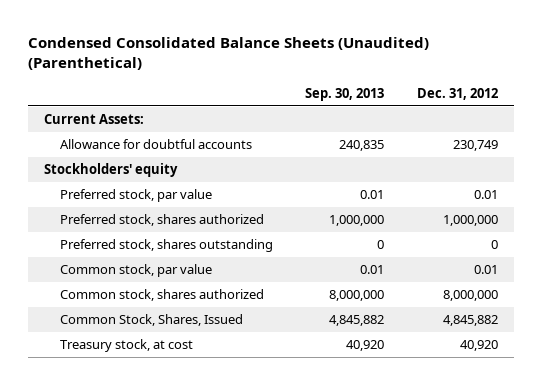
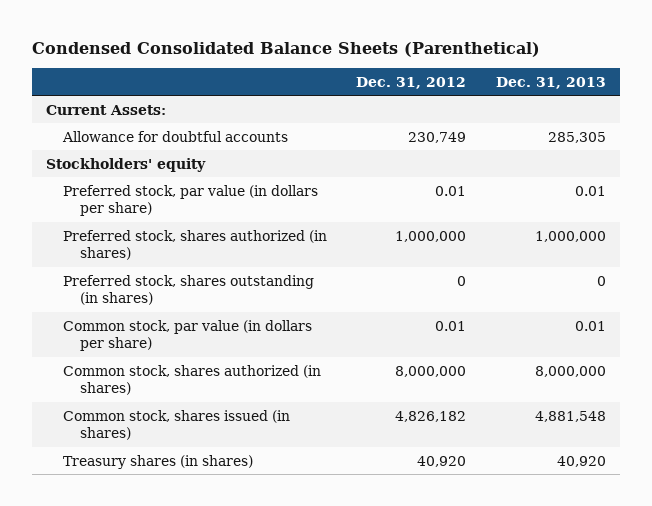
- Condensed Consolidated Balance Sheets (Unaudited) (Parenthetical)
+ Condensed Consolidated Balance Sheets (Parenthetical)
- | Sep. 30, 2013 | Dec. 31, 2012
+ | Dec. 31, 2012 | Dec. 31, 2013
- Preferred stock, par value | 0.01 | 0.01
- Preferred stock, shares authorized | 1,000,000 | 1,000,000
- Preferred stock, shares outstanding | 0 | 0
- Common stock, par value | 0.01 | 0.01
- Common stock, shares authorized | 8,000,000 | 8,000,000
- Common Stock, Shares, Issued | 4,845,882 | 4,845,882
- Treasury stock, at cost | 40,920 | 40,920
+ Preferred stock, par value (in dollars per share) | 0.01 | 0.01
+ Preferred stock, shares authorized (in shares) | 1,000,000 | 1,000,000
+ Preferred stock, shares outstanding (in shares) | 0 | 0
+ Common stock, par value (in dollars per share) | 0.01 | 0.01
+ Common stock, shares authorized (in shares) | 8,000,000 | 8,000,000
+ Common stock, shares issued (in shares) | 4,826,182 | 4,881,548
+ Treasury shares (in shares) | 40,920 | 40,920

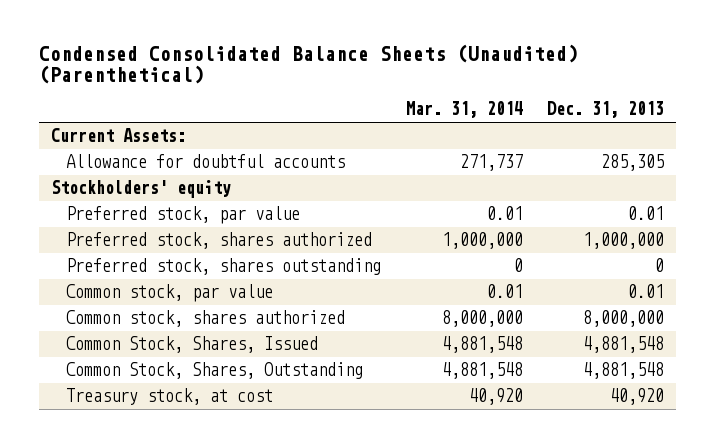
- Condensed Consolidated Balance Sheets (Parenthetical)
+ Condensed Consolidated Balance Sheets (Unaudited) (Parenthetical)
- | Dec. 31, 2012 | Dec. 31, 2013
+ | Mar. 31, 2014 | Dec. 31, 2013
- Preferred stock, par value (in dollars per share) | 0.01 | 0.01
- Preferred stock, shares authorized (in shares) | 1,000,000 | 1,000,000
- Preferred stock, shares outstanding (in shares) | 0 | 0
- Common stock, par value (in dollars per share) | 0.01 | 0.01
- Common stock, shares authorized (in shares) | 8,000,000 | 8,000,000
- Common stock, shares issued (in shares) | 4,826,182 | 4,881,548
- Treasury shares (in shares) | 40,920 | 40,920
+ Preferred stock, par value | 0.01 | 0.01
+ Preferred stock, shares authorized | 1,000,000 | 1,000,000
+ Preferred stock, shares outstanding | 0 | 0
+ Common stock, par value | 0.01 | 0.01
+ Common stock, shares authorized | 8,000,000 | 8,000,000
+ Common Stock, Shares, Issued | 4,881,548 | 4,881,548
+ Common Stock, Shares, Outstanding | 4,881,548 | 4,881,548
+ Treasury stock, at cost | 40,920 | 40,920

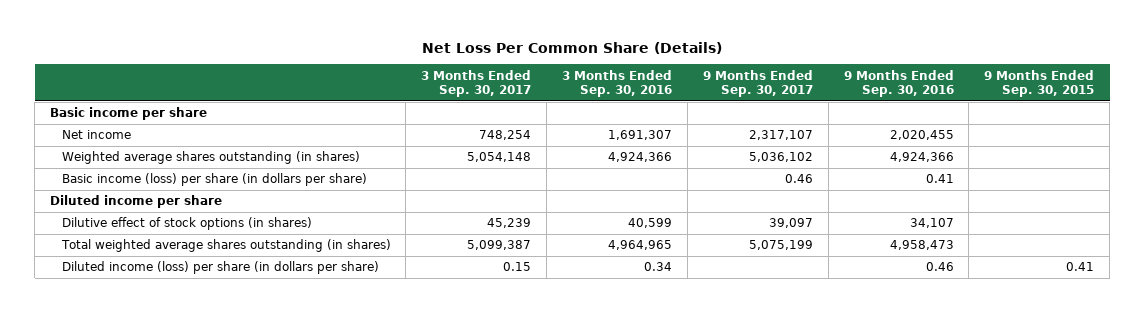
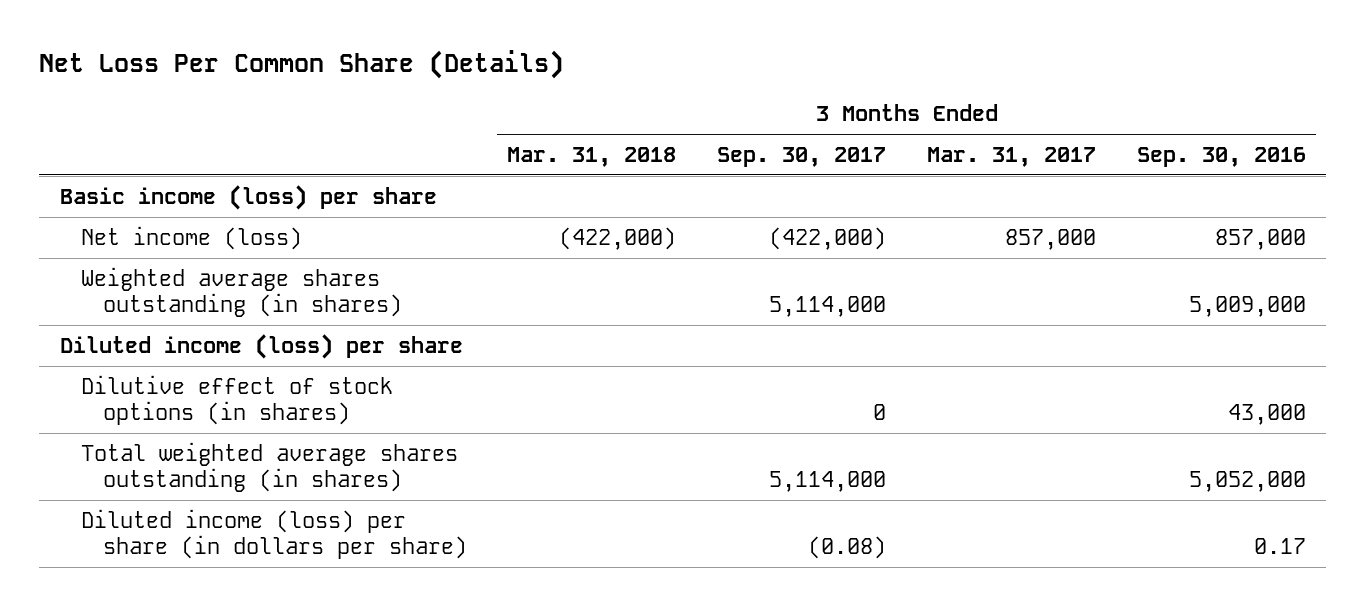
- | 3 Months Ended Sep. 30, 2017 | 3 Months Ended Sep. 30, 2016 | 9 Months Ended Sep. 30, 2017 | 9 Months Ended Sep. 30, 2016 | 9 Months Ended Sep. 30, 2015
+ | 3 Months Ended Mar. 31, 2018 | 3 Months Ended Sep. 30, 2017 | 3 Months Ended Mar. 31, 2017 | 3 Months Ended Sep. 30, 2016
- Basic income per share
- Net income | 748,254 | 1,691,307 | 2,317,107 | 2,020,455 |
- Weighted average shares outstanding (in shares) | 5,054,148 | 4,924,366 | 5,036,102 | 4,924,366 |
- Basic income (loss) per share (in dollars per share) | | | 0.46 | 0.41 |
- Diluted income per share
- Dilutive effect of stock options (in shares) | 45,239 | 40,599 | 39,097 | 34,107 |
- Total weighted average shares outstanding (in shares) | 5,099,387 | 4,964,965 | 5,075,199 | 4,958,473 |
- Diluted income (loss) per share (in dollars per share) | 0.15 | 0.34 | | 0.46 | 0.41
+ Basic income (loss) per share
+ Net income (loss) | (422,000) | (422,000) | 857,000 | 857,000
+ Weighted average shares outstanding (in shares) | | 5,114,000 | | 5,009,000
+ Diluted income (loss) per share
+ Dilutive effect of stock options (in shares) | | 0 | | 43,000
+ Total weighted average shares outstanding (in shares) | | 5,114,000 | | 5,052,000
+ Diluted income (loss) per share (in dollars per share) | | (0.08) | | 0.17

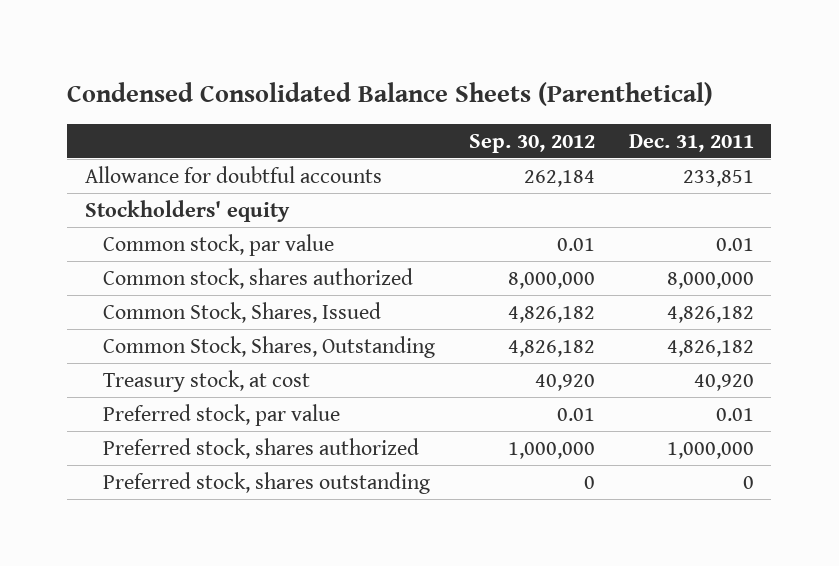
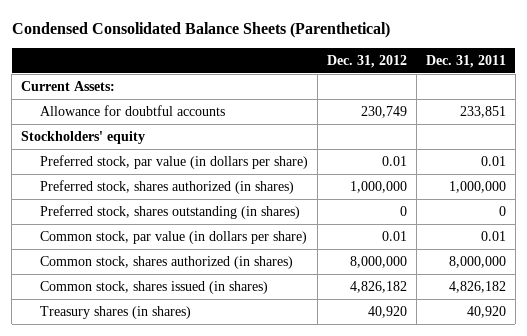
- | Sep. 30, 2012 | Dec. 31, 2011
+ | Dec. 31, 2012 | Dec. 31, 2011
+ Current Assets:
- Common stock, par value | 0.01 | 0.01
- Common stock, shares authorized | 8,000,000 | 8,000,000
- Common Stock, Shares, Issued | 4,826,182 | 4,826,182
- Common Stock, Shares, Outstanding | 4,826,182 | 4,826,182
- Treasury stock, at cost | 40,920 | 40,920
- Preferred stock, par value | 0.01 | 0.01
- Preferred stock, shares authorized | 1,000,000 | 1,000,000
- Preferred stock, shares outstanding | 0 | 0
+ Preferred stock, par value (in dollars per share) | 0.01 | 0.01
+ Preferred stock, shares authorized (in shares) | 1,000,000 | 1,000,000
+ Preferred stock, shares outstanding (in shares) | 0 | 0
+ Common stock, par value (in dollars per share) | 0.01 | 0.01
+ Common stock, shares authorized (in shares) | 8,000,000 | 8,000,000
+ Common stock, shares issued (in shares) | 4,826,182 | 4,826,182
+ Treasury shares (in shares) | 40,920 | 40,920

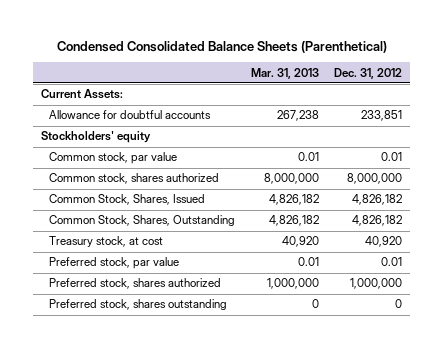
- | Dec. 31, 2012 | Dec. 31, 2011
+ | Mar. 31, 2013 | Dec. 31, 2012
- Allowance for doubtful accounts | 230,749 | 233,851
+ Allowance for doubtful accounts | 267,238 | 233,851
- Preferred stock, par value (in dollars per share) | 0.01 | 0.01
- Preferred stock, shares authorized (in shares) | 1,000,000 | 1,000,000
- Preferred stock, shares outstanding (in shares) | 0 | 0
- Common stock, par value (in dollars per share) | 0.01 | 0.01
- Common stock, shares authorized (in shares) | 8,000,000 | 8,000,000
- Common stock, shares issued (in shares) | 4,826,182 | 4,826,182
- Treasury shares (in shares) | 40,920 | 40,920
+ Common stock, par value | 0.01 | 0.01
+ Common stock, shares authorized | 8,000,000 | 8,000,000
+ Common Stock, Shares, Issued | 4,826,182 | 4,826,182
+ Common Stock, Shares, Outstanding | 4,826,182 | 4,826,182
+ Treasury stock, at cost | 40,920 | 40,920
+ Preferred stock, par value | 0.01 | 0.01
+ Preferred stock, shares authorized | 1,000,000 | 1,000,000
+ Preferred stock, shares outstanding | 0 | 0

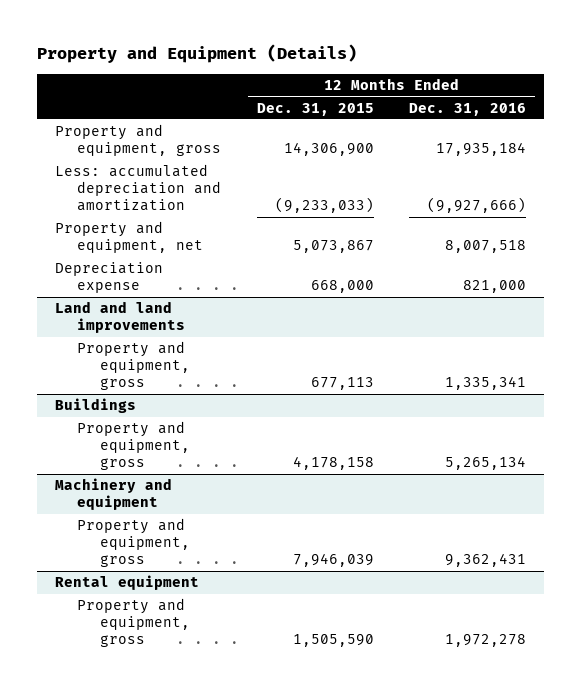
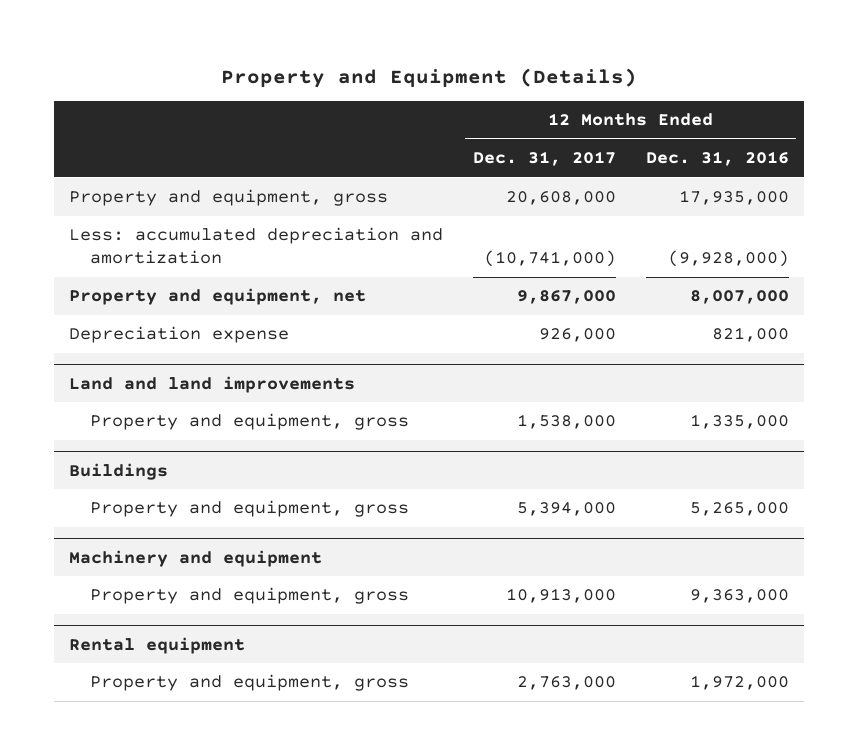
- | 12 Months Ended Dec. 31, 2015 | 12 Months Ended Dec. 31, 2016
+ | 12 Months Ended Dec. 31, 2017 | 12 Months Ended Dec. 31, 2016
- Property and equipment, gross | 14,306,900 | 17,935,184
- Less: accumulated depreciation and amortization | (9,233,033) | (9,927,666)
- Property and equipment, net | 5,073,867 | 8,007,518
+ Property and equipment, gross | 20,608,000 | 17,935,000
+ Less: accumulated depreciation and amortization | (10,741,000) | (9,928,000)
+ Property and equipment, net | 9,867,000 | 8,007,000
@ Land and land improvements
- Property and equipment, gross | 677,113 | 1,335,341
+ Property and equipment, gross | 1,538,000 | 1,335,000
@ Buildings
- Property and equipment, gross | 4,178,158 | 5,265,134
+ Property and equipment, gross | 5,394,000 | 5,265,000
@ Machinery and equipment
- Property and equipment, gross | 7,946,039 | 9,362,431
+ Property and equipment, gross | 10,913,000 | 9,363,000
@ Rental equipment
- Property and equipment, gross | 1,505,590 | 1,972,278
+ Property and equipment, gross | 2,763,000 | 1,972,000

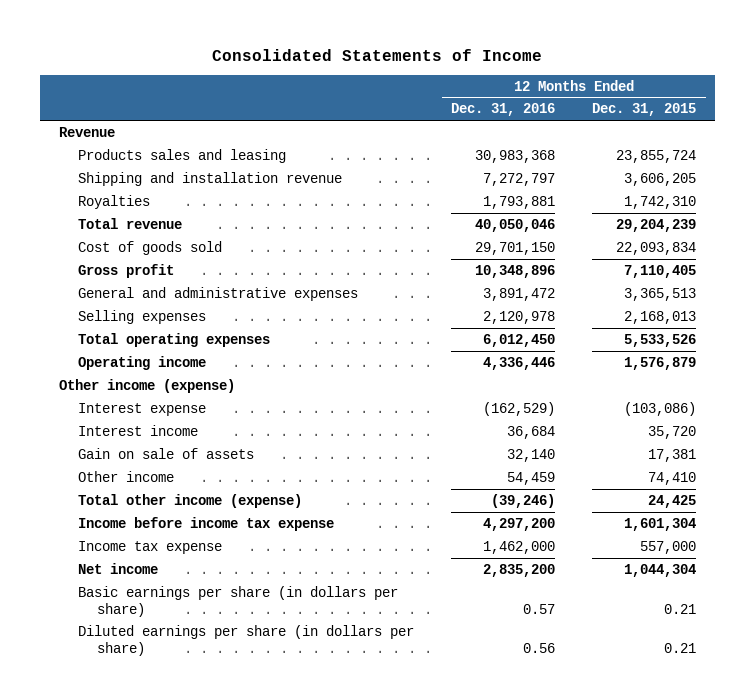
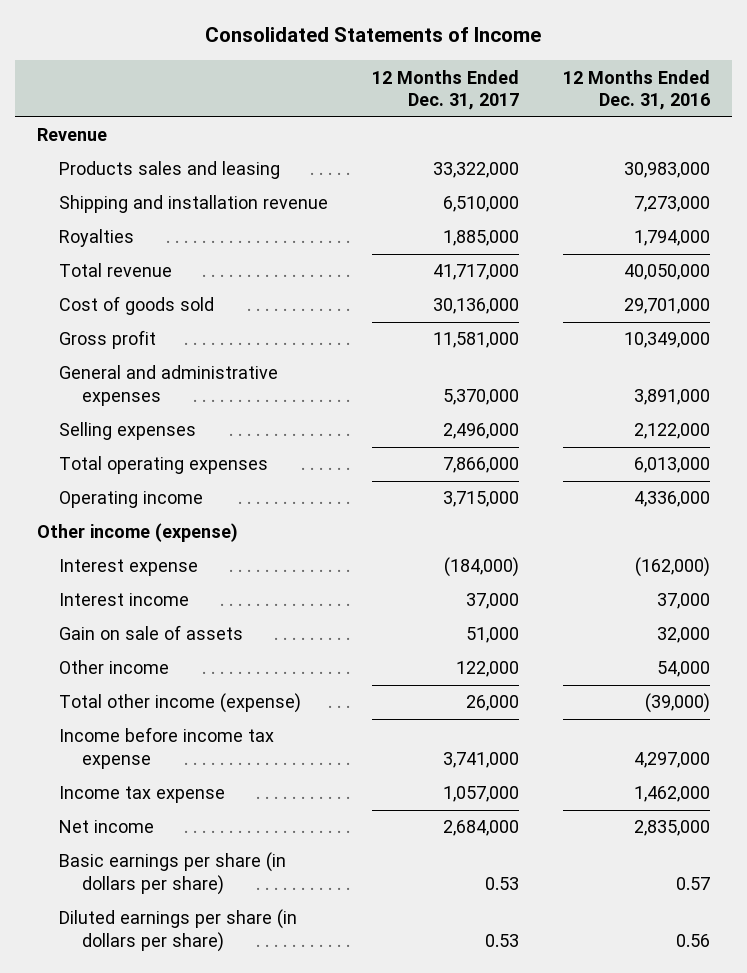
- | 12 Months Ended Dec. 31, 2016 | 12 Months Ended Dec. 31, 2015
+ | 12 Months Ended Dec. 31, 2017 | 12 Months Ended Dec. 31, 2016
- Products sales and leasing | 30,983,368 | 23,855,724
- Shipping and installation revenue | 7,272,797 | 3,606,205
- Royalties | 1,793,881 | 1,742,310
- Total revenue | 40,050,046 | 29,204,239
- Cost of goods sold | 29,701,150 | 22,093,834
- Gross profit | 10,348,896 | 7,110,405
- General and administrative expenses | 3,891,472 | 3,365,513
- Selling expenses | 2,120,978 | 2,168,013
- Total operating expenses | 6,012,450 | 5,533,526
- Operating income | 4,336,446 | 1,576,879
+ Products sales and leasing | 33,322,000 | 30,983,000
+ Shipping and installation revenue | 6,510,000 | 7,273,000
+ Royalties | 1,885,000 | 1,794,000
+ Total revenue | 41,717,000 | 40,050,000
+ Cost of goods sold | 30,136,000 | 29,701,000
+ Gross profit | 11,581,000 | 10,349,000
+ General and administrative expenses | 5,370,000 | 3,891,000
+ Selling expenses | 2,496,000 | 2,122,000
+ Total operating expenses | 7,866,000 | 6,013,000
+ Operating income | 3,715,000 | 4,336,000
- Interest expense | (162,529) | (103,086)
- Interest income | 36,684 | 35,720
- Gain on sale of assets | 32,140 | 17,381
- Other income | 54,459 | 74,410
- Total other income (expense) | (39,246) | 24,425
- Income before income tax expense | 4,297,200 | 1,601,304
+ Interest expense | (184,000) | (162,000)
+ Interest income | 37,000 | 37,000
+ Gain on sale of assets | 51,000 | 32,000
+ Other income | 122,000 | 54,000
+ Total other income (expense) | 26,000 | (39,000)
+ Income before income tax expense | 3,741,000 | 4,297,000
- Net income | 2,835,200 | 1,044,304
+ Net income | 2,684,000 | 2,835,000

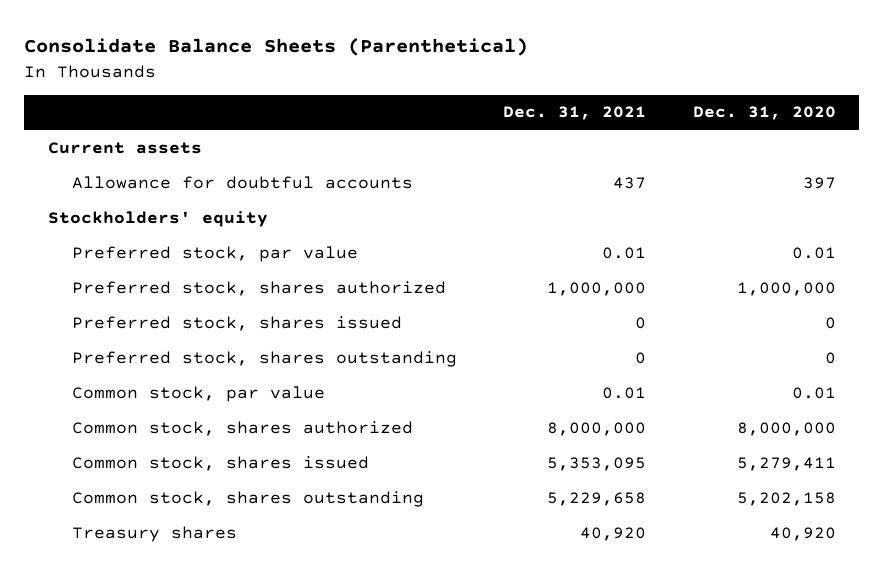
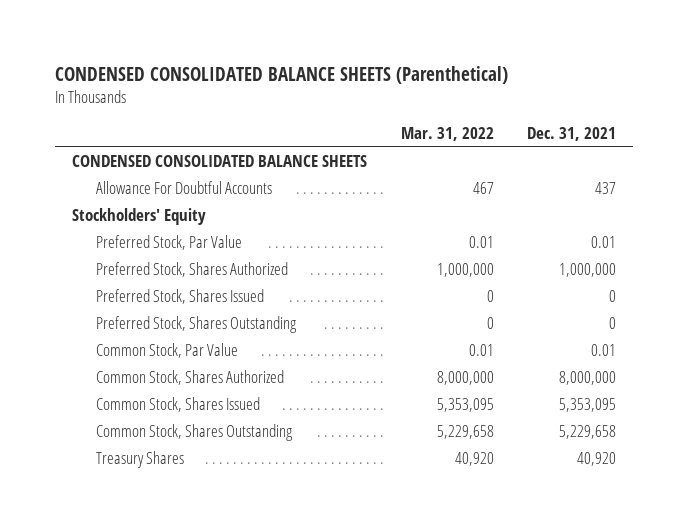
- Consolidate Balance Sheets (Parenthetical)
+ CONDENSED CONSOLIDATED BALANCE SHEETS (Parenthetical)
- | Dec. 31, 2021 | Dec. 31, 2020
+ | Mar. 31, 2022 | Dec. 31, 2021
- Current assets
- Allowance for doubtful accounts | 437 | 397
- Stockholders' equity
- Preferred stock, par value | 0.01 | 0.01
- Preferred stock, shares authorized | 1,000,000 | 1,000,000
- Preferred stock, shares issued | 0 | 0
- Preferred stock, shares outstanding | 0 | 0
- Common stock, par value | 0.01 | 0.01
- Common stock, shares authorized | 8,000,000 | 8,000,000
- Common stock, shares issued | 5,353,095 | 5,279,411
- Common stock, shares outstanding | 5,229,658 | 5,202,158
- Treasury shares | 40,920 | 40,920
+ CONDENSED CONSOLIDATED BALANCE SHEETS
+ Allowance For Doubtful Accounts | 467 | 437
+ Stockholders' Equity
+ Preferred Stock, Par Value | 0.01 | 0.01
+ Preferred Stock, Shares Authorized | 1,000,000 | 1,000,000
+ Preferred Stock, Shares Issued | 0 | 0
+ Preferred Stock, Shares Outstanding | 0 | 0
+ Common Stock, Par Value | 0.01 | 0.01
+ Common Stock, Shares Authorized | 8,000,000 | 8,000,000
+ Common Stock, Shares Issued | 5,353,095 | 5,353,095
+ Common Stock, Shares Outstanding | 5,229,658 | 5,229,658
+ Treasury Shares | 40,920 | 40,920

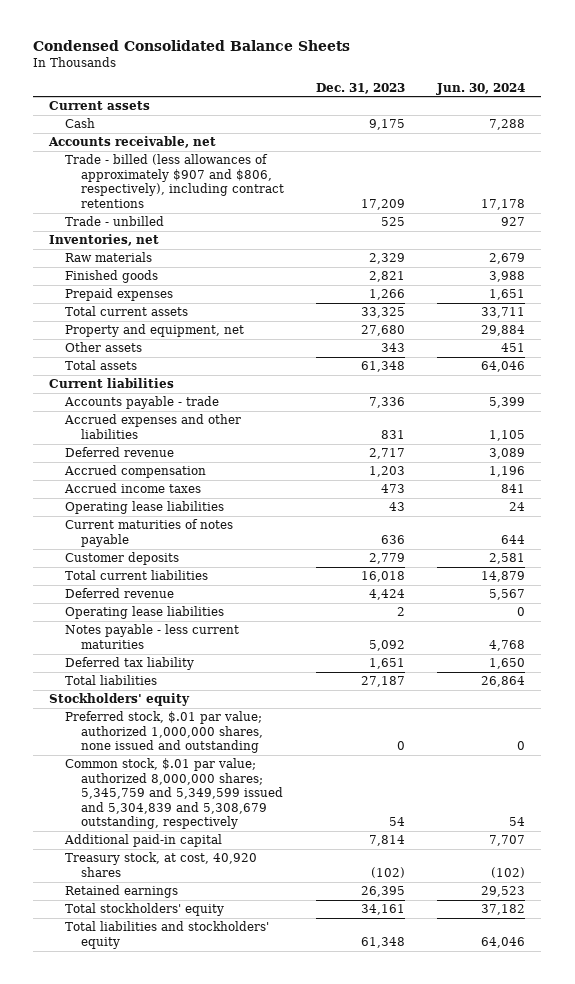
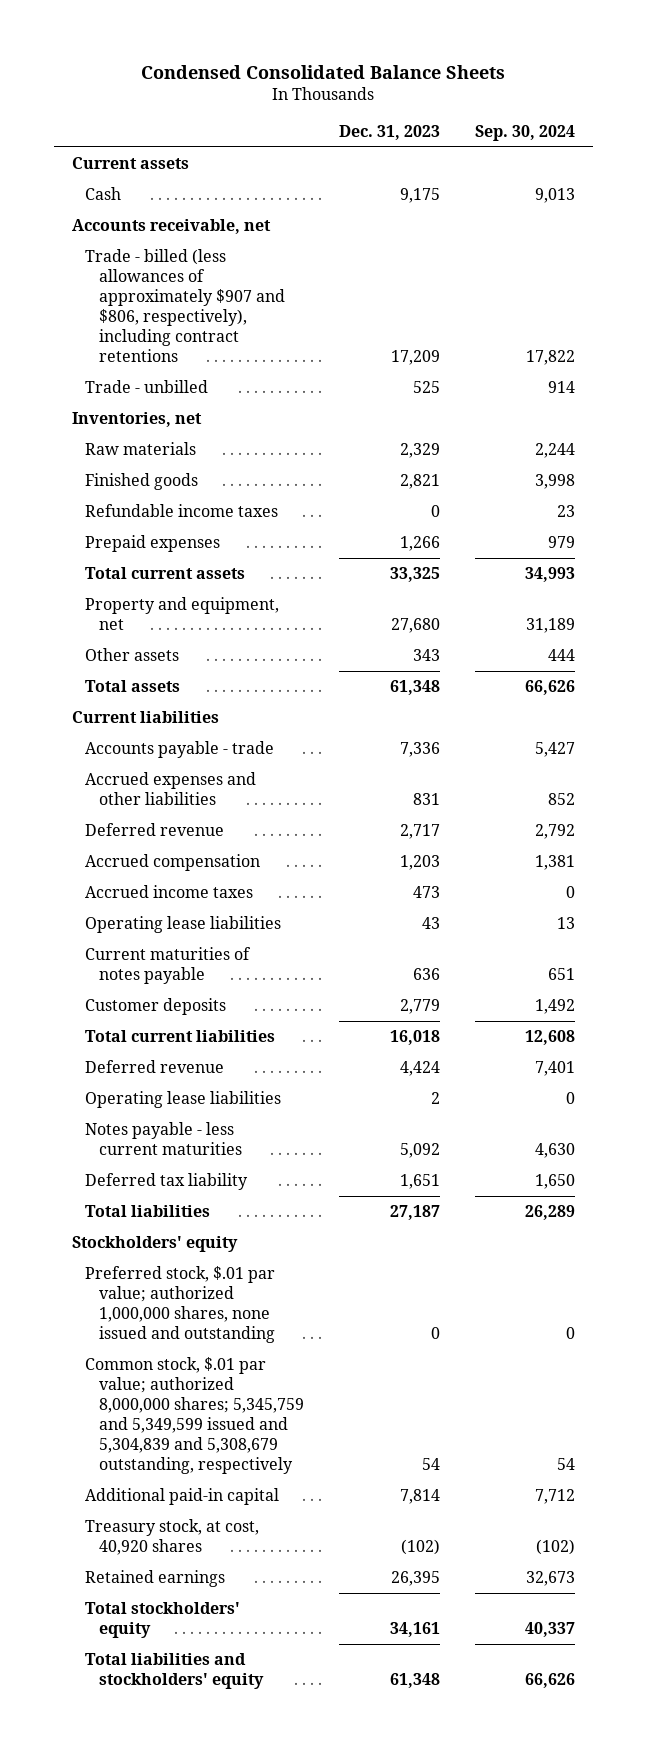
- | Dec. 31, 2023 | Jun. 30, 2024
+ | Dec. 31, 2023 | Sep. 30, 2024
+ Refundable income taxes | 0 | 23

